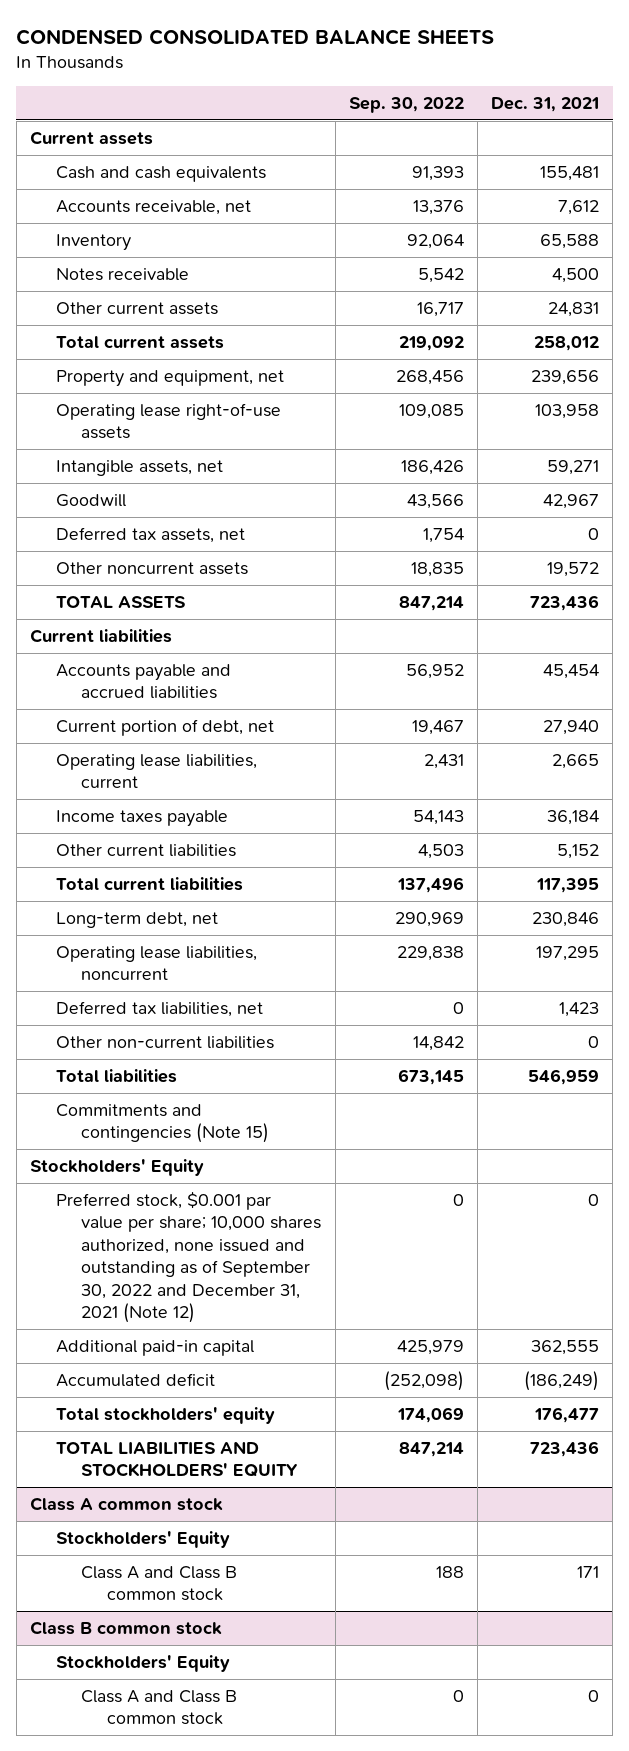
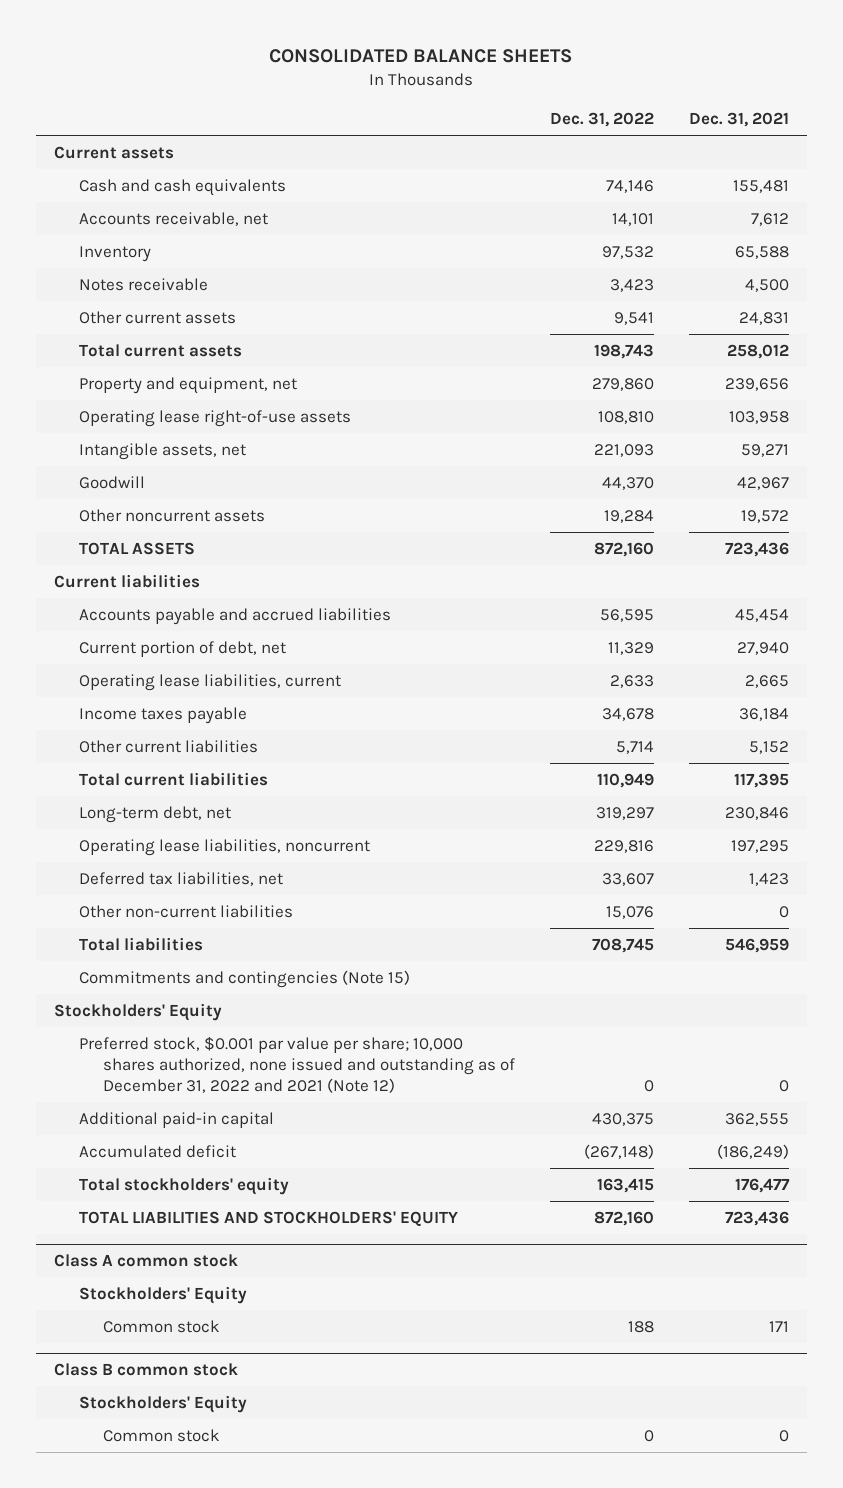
- CONDENSED CONSOLIDATED BALANCE SHEETS
+ CONSOLIDATED BALANCE SHEETS
- | Sep. 30, 2022 | Dec. 31, 2021
+ | Dec. 31, 2022 | Dec. 31, 2021
- Deferred tax assets, net | 1,754 | 0
- Preferred stock, $0.001 par value per share; 10,000 shares authorized, none issued and outstanding as of September 30, 2022 and December 31, 2021 (Note 12) | 0 | 0
+ Preferred stock, $0.001 par value per share; 10,000 shares authorized, none issued and outstanding as of December 31, 2022 and 2021 (Note 12) | 0 | 0
@ Class A common stock
- Class A and Class B common stock | 188 | 171
+ Common stock | 188 | 171
@ Class B common stock
- Class A and Class B common stock | 0 | 0
+ Common stock | 0 | 0

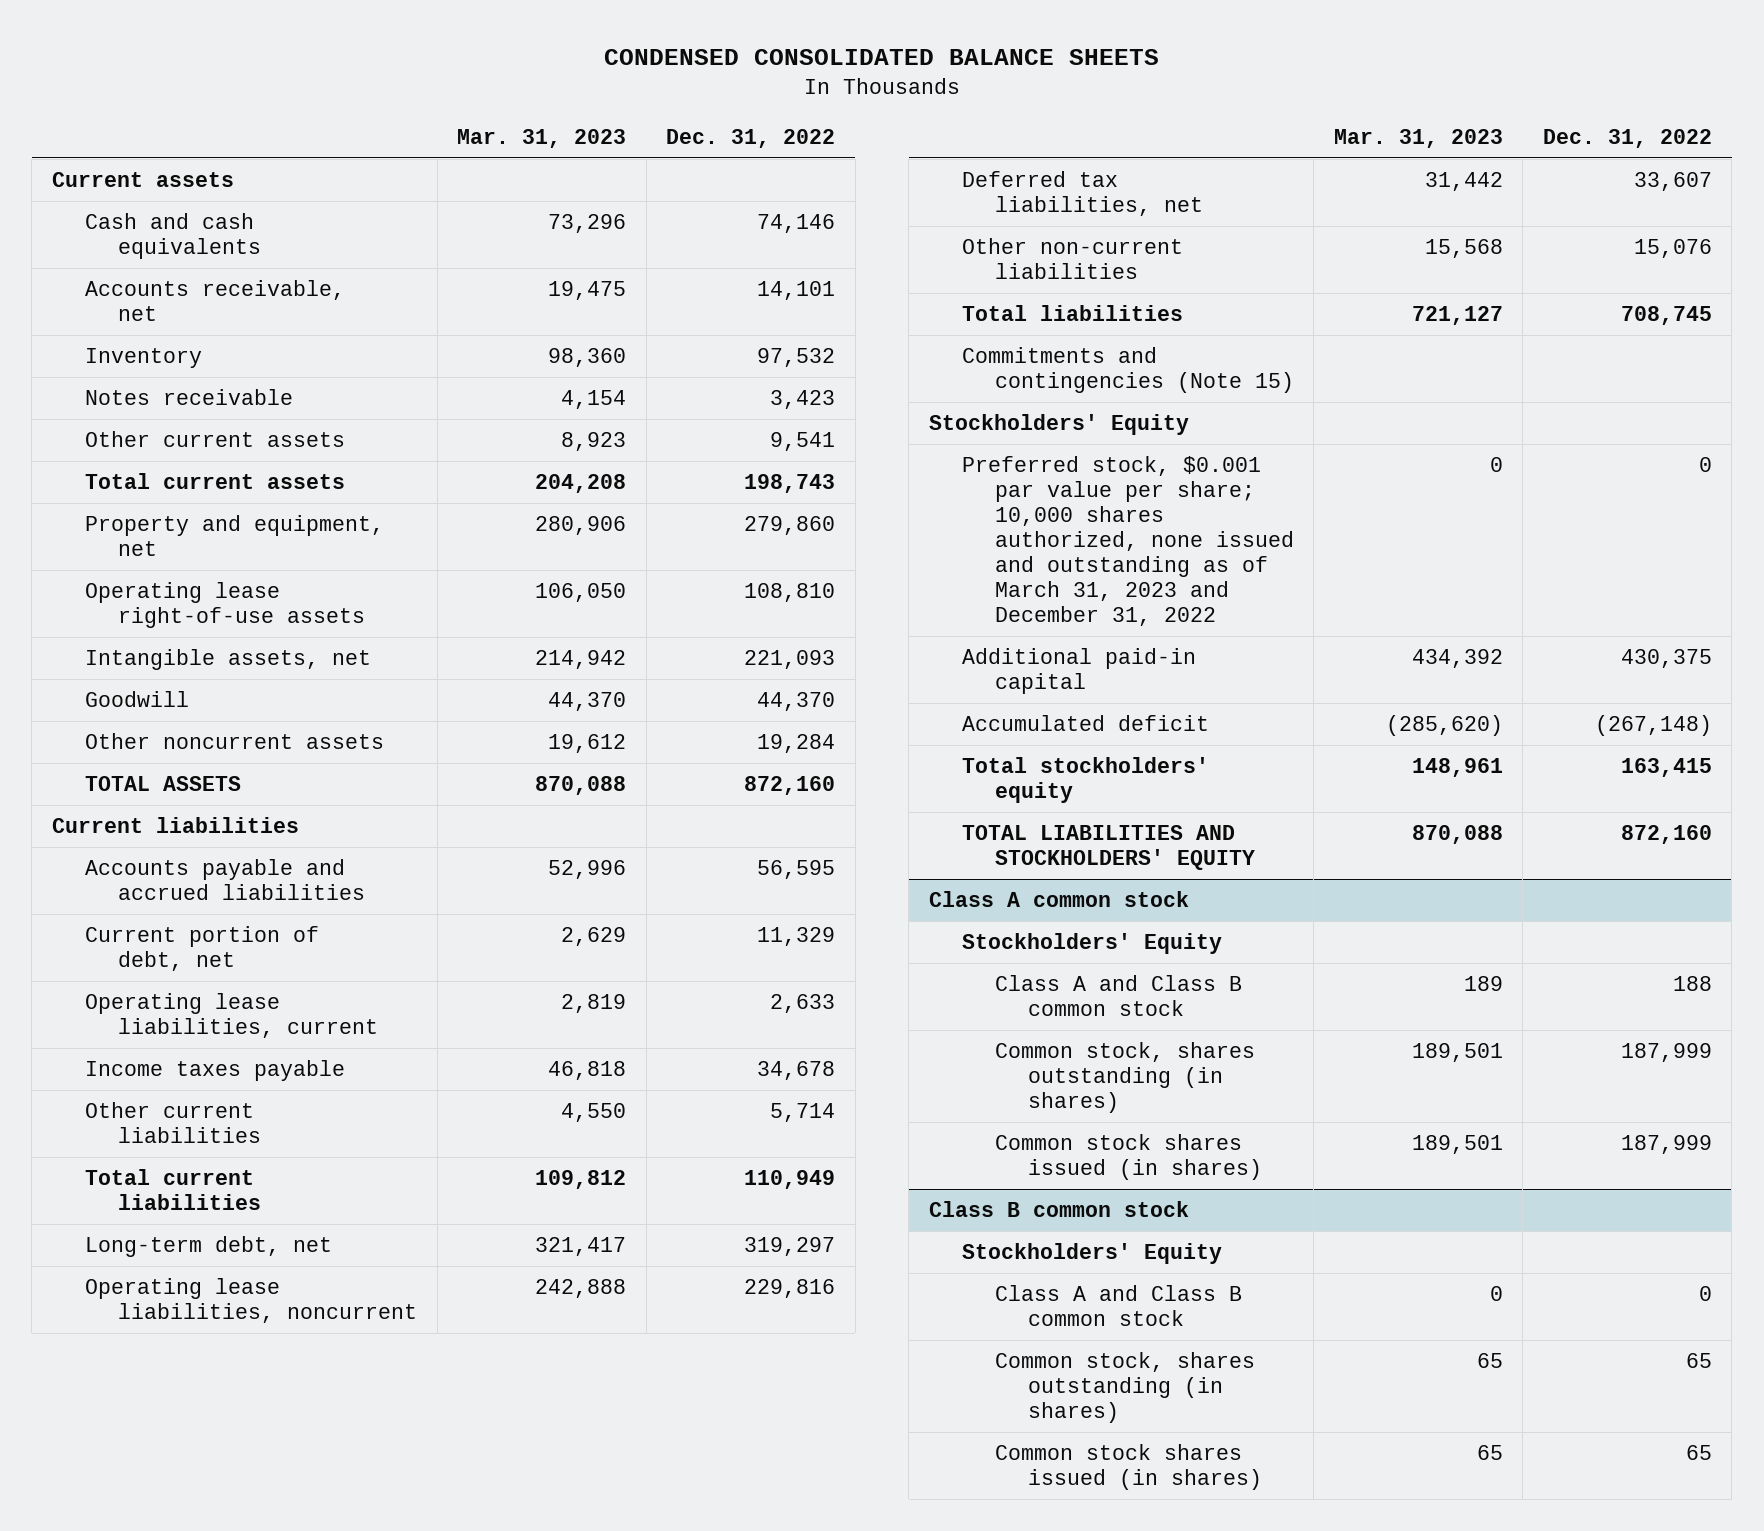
- CONSOLIDATED BALANCE SHEETS
+ CONDENSED CONSOLIDATED BALANCE SHEETS
- | Dec. 31, 2022 | Dec. 31, 2021
+ | Mar. 31, 2023 | Dec. 31, 2022
- Preferred stock, $0.001 par value per share; 10,000 shares authorized, none issued and outstanding as of December 31, 2022 and 2021 (Note 12) | 0 | 0
+ Preferred stock, $0.001 par value per share; 10,000 shares authorized, none issued and outstanding as of March 31, 2023 and December 31, 2022 | 0 | 0
@ Class A common stock
- Common stock | 188 | 171
+ Class A and Class B common stock | 189 | 188
+ Common stock, shares outstanding (in shares) | 189,501 | 187,999
+ Common stock shares issued (in shares) | 189,501 | 187,999
@ Class B common stock
- Common stock | 0 | 0
+ Class A and Class B common stock | 0 | 0
+ Common stock, shares outstanding (in shares) | 65 | 65
+ Common stock shares issued (in shares) | 65 | 65

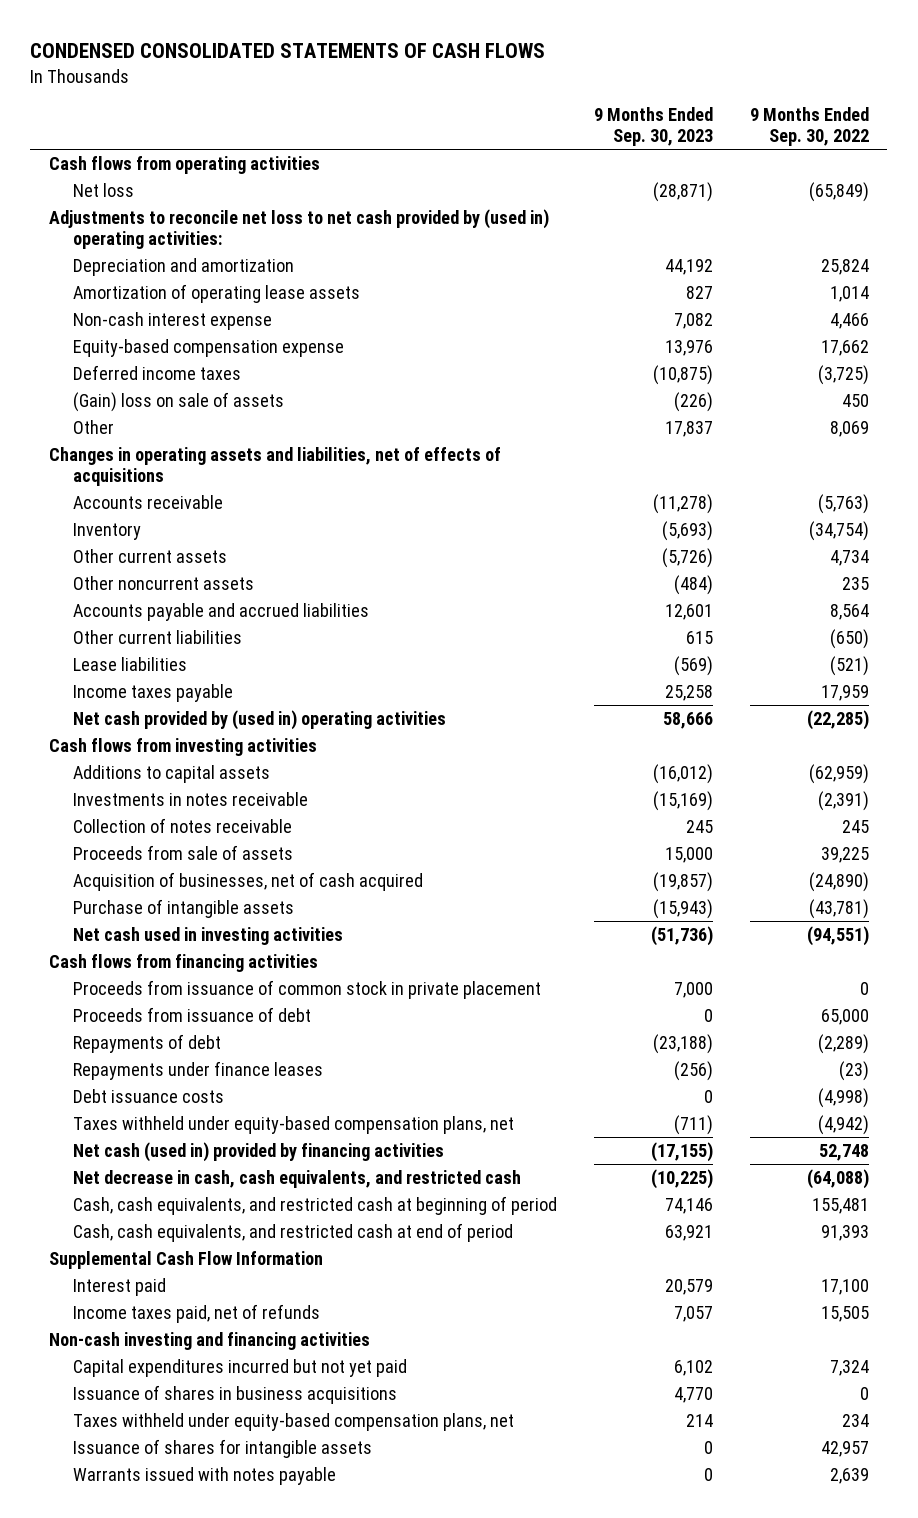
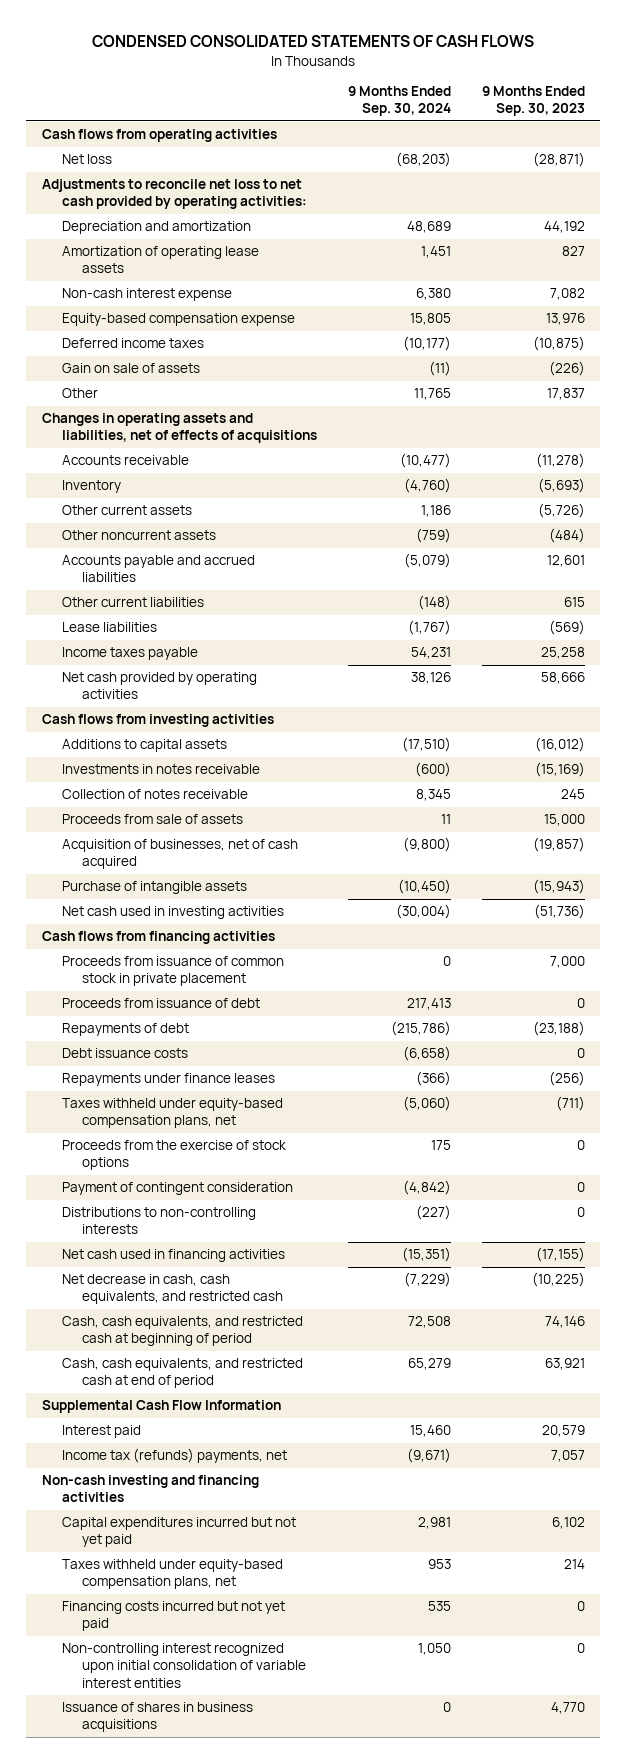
- | 9 Months Ended Sep. 30, 2023 | 9 Months Ended Sep. 30, 2022
+ | 9 Months Ended Sep. 30, 2024 | 9 Months Ended Sep. 30, 2023
- Adjustments to reconcile net loss to net cash provided by (used in) operating activities:
+ Adjustments to reconcile net loss to net cash provided by operating activities:
- (Gain) loss on sale of assets | (226) | 450
+ Gain on sale of assets | (11) | (226)
- Net cash provided by (used in) operating activities | 58,666 | (22,285)
+ Net cash provided by operating activities | 38,126 | 58,666
moved down: Repayments under finance leases | (366) | (256)
- Net cash (used in) provided by financing activities | (17,155) | 52,748
+ Proceeds from the exercise of stock options | 175 | 0
+ Payment of contingent consideration | (4,842) | 0
+ Distributions to non-controlling interests | (227) | 0
+ Net cash used in financing activities | (15,351) | (17,155)
- Income taxes paid, net of refunds | 7,057 | 15,505
+ Income tax (refunds) payments, net | (9,671) | 7,057
- Issuance of shares for intangible assets | 0 | 42,957
- Warrants issued with notes payable | 0 | 2,639
+ Financing costs incurred but not yet paid | 535 | 0
+ Non-controlling interest recognized upon initial consolidation of variable interest entities | 1,050 | 0
moved down: Issuance of shares in business acquisitions | 0 | 4,770

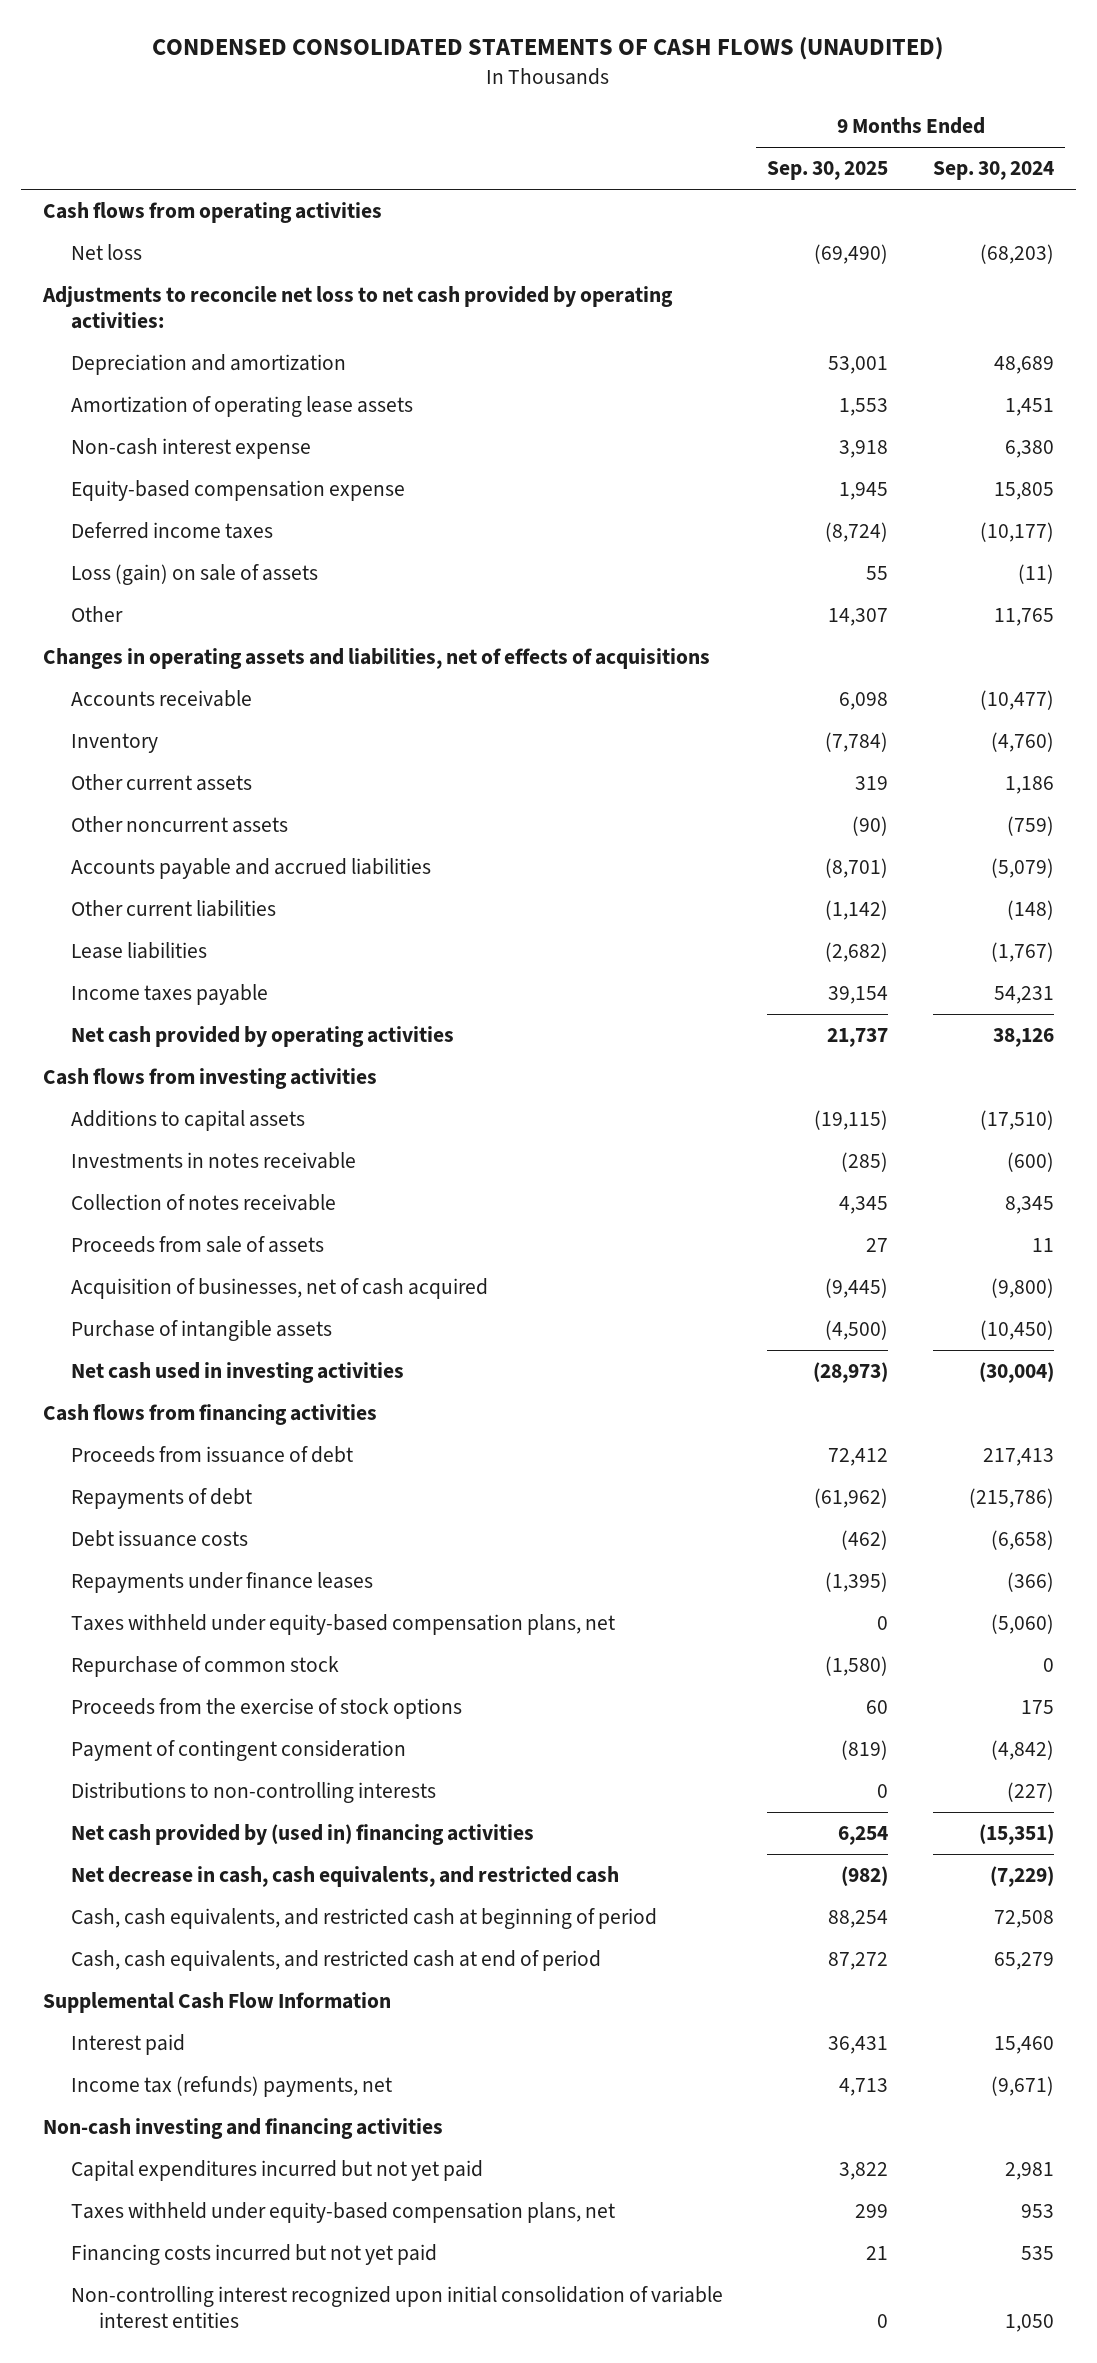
- CONDENSED CONSOLIDATED STATEMENTS OF CASH FLOWS
+ CONDENSED CONSOLIDATED STATEMENTS OF CASH FLOWS (UNAUDITED)
- | 9 Months Ended Sep. 30, 2024 | 9 Months Ended Sep. 30, 2023
+ | 9 Months Ended Sep. 30, 2025 | 9 Months Ended Sep. 30, 2024
- Gain on sale of assets | (11) | (226)
+ Loss (gain) on sale of assets | 55 | (11)
- Proceeds from issuance of common stock in private placement | 0 | 7,000
+ Repurchase of common stock | (1,580) | 0
- Net cash used in financing activities | (15,351) | (17,155)
+ Net cash provided by (used in) financing activities | 6,254 | (15,351)
- Issuance of shares in business acquisitions | 0 | 4,770

